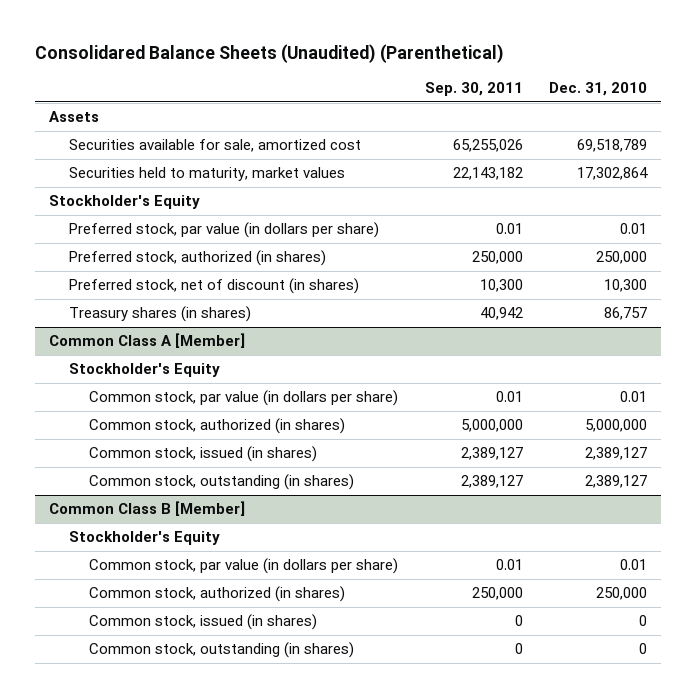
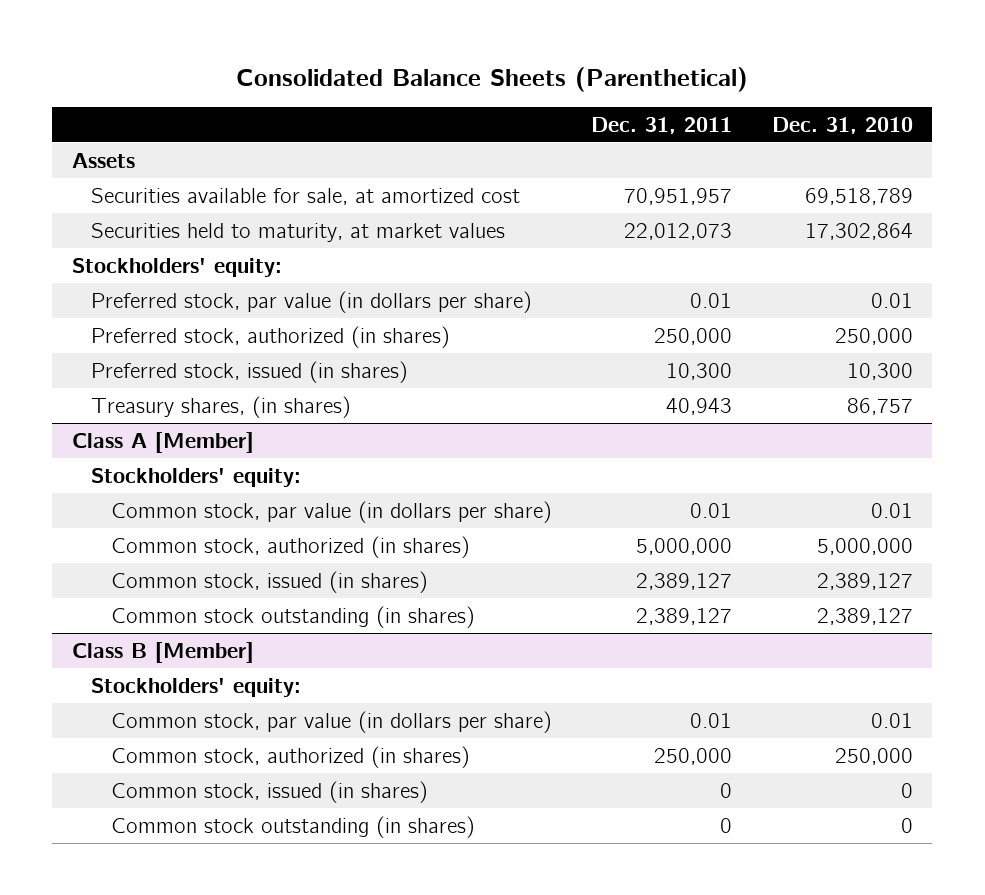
- Consolidared Balance Sheets (Unaudited) (Parenthetical)
+ Consolidated Balance Sheets (Parenthetical)
- | Sep. 30, 2011 | Dec. 31, 2010
+ | Dec. 31, 2011 | Dec. 31, 2010
- Securities available for sale, amortized cost | 65,255,026 | 69,518,789
- Securities held to maturity, market values | 22,143,182 | 17,302,864
- Stockholder's Equity
+ Securities available for sale, at amortized cost | 70,951,957 | 69,518,789
+ Securities held to maturity, at market values | 22,012,073 | 17,302,864
+ Stockholders' equity:
- Preferred stock, net of discount (in shares) | 10,300 | 10,300
- Treasury shares (in shares) | 40,942 | 86,757
- Common Class A [Member]
- Stockholder's Equity
+ Preferred stock, issued (in shares) | 10,300 | 10,300
+ Treasury shares, (in shares) | 40,943 | 86,757
+ Class A [Member]
+ Stockholders' equity:
- Common stock, outstanding (in shares) | 2,389,127 | 2,389,127
- Common Class B [Member]
- Stockholder's Equity
+ Common stock outstanding (in shares) | 2,389,127 | 2,389,127
+ Class B [Member]
+ Stockholders' equity:
- Common stock, outstanding (in shares) | 0 | 0
+ Common stock outstanding (in shares) | 0 | 0

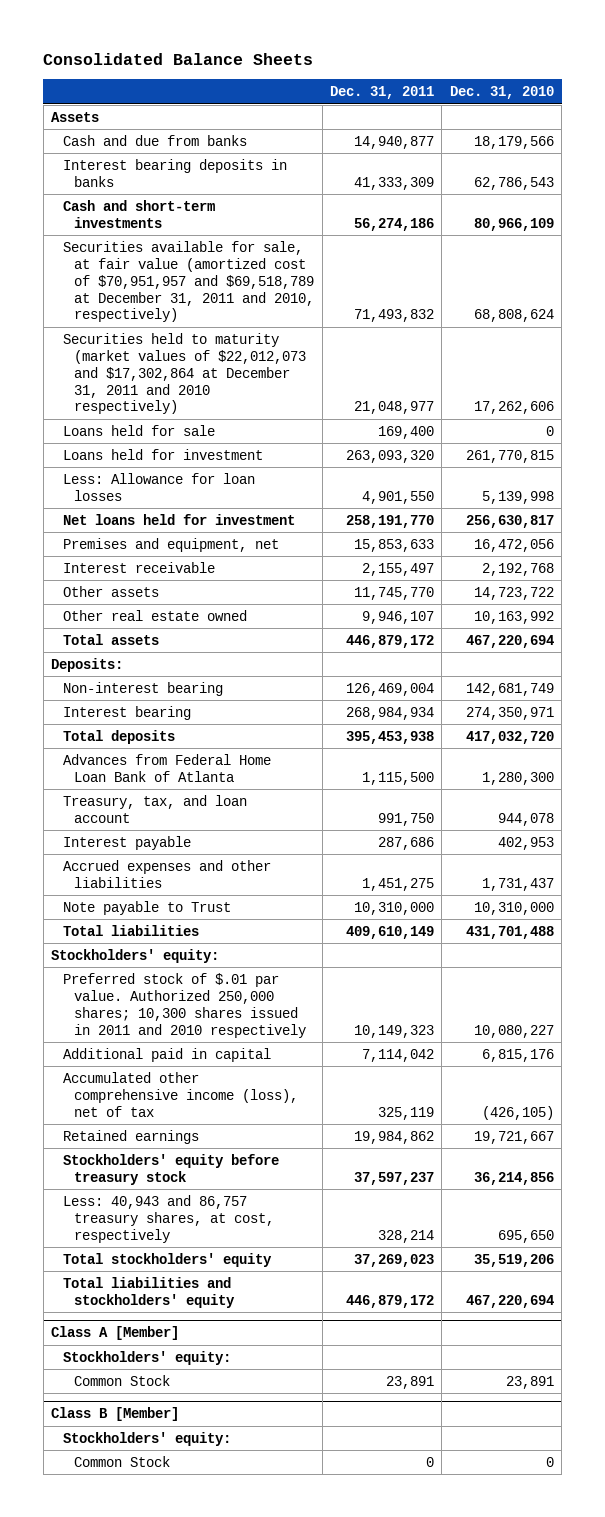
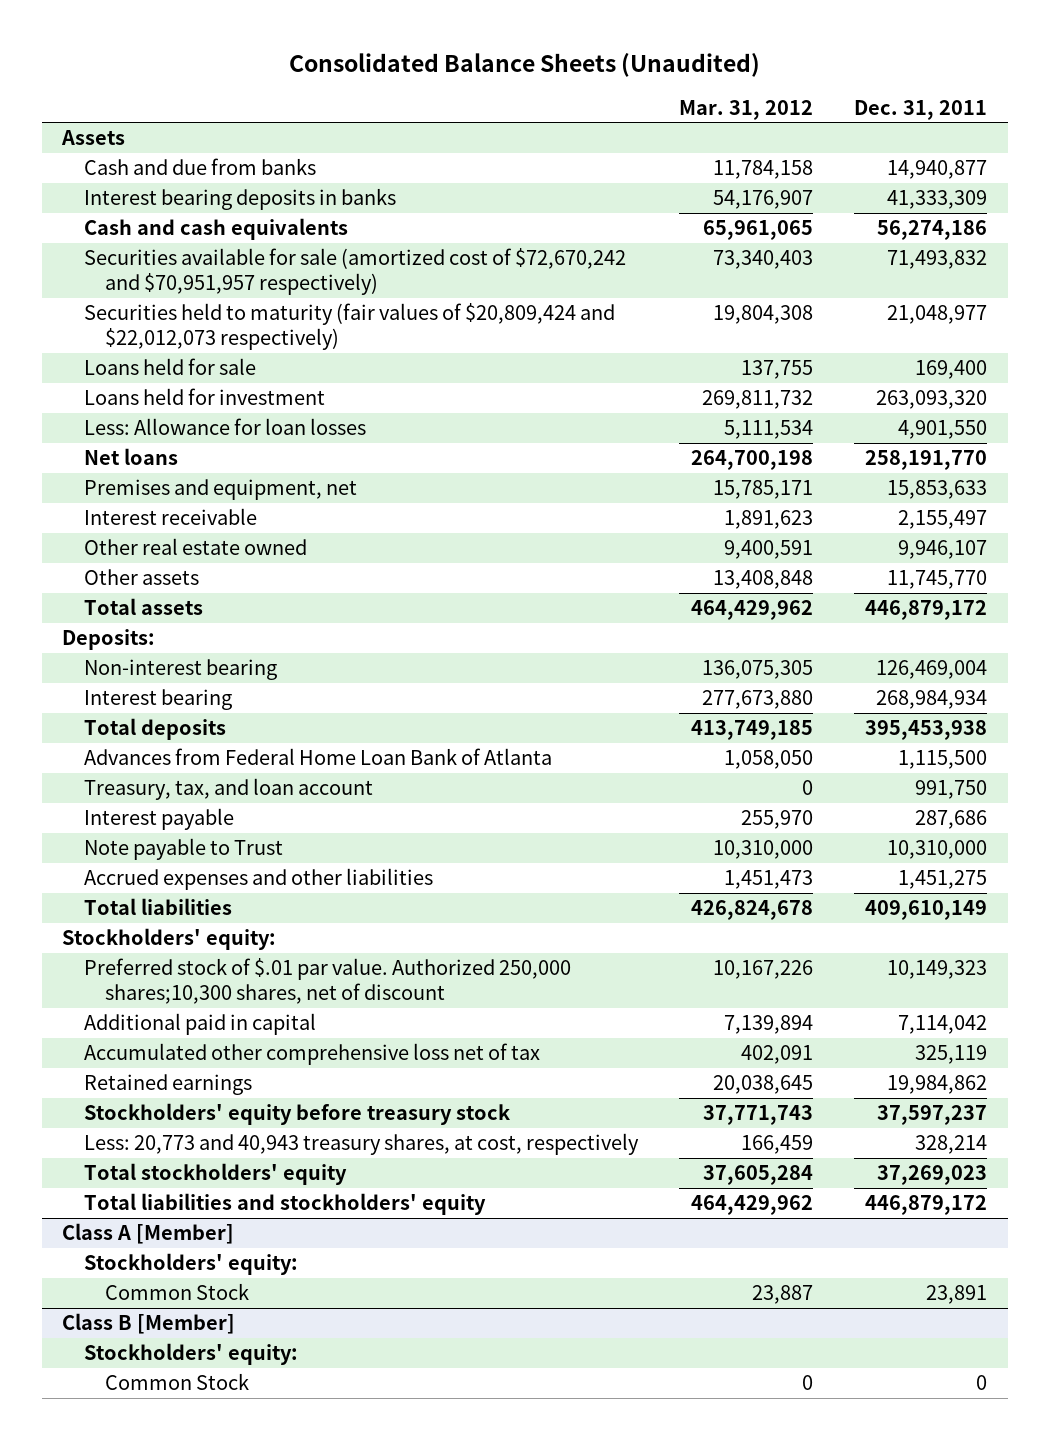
- Consolidated Balance Sheets
+ Consolidated Balance Sheets (Unaudited)
- | Dec. 31, 2011 | Dec. 31, 2010
+ | Mar. 31, 2012 | Dec. 31, 2011
- Cash and short-term investments | 56,274,186 | 80,966,109
- Securities available for sale, at fair value (amortized cost of $70,951,957 and $69,518,789 at December 31, 2011 and 2010, respectively) | 71,493,832 | 68,808,624
- Securities held to maturity (market values of $22,012,073 and $17,302,864 at December 31, 2011 and 2010 respectively) | 21,048,977 | 17,262,606
+ Cash and cash equivalents | 65,961,065 | 56,274,186
+ Securities available for sale (amortized cost of $72,670,242 and $70,951,957 respectively) | 73,340,403 | 71,493,832
+ Securities held to maturity (fair values of $20,809,424 and $22,012,073 respectively) | 19,804,308 | 21,048,977
- Net loans held for investment | 258,191,770 | 256,630,817
+ Net loans | 264,700,198 | 258,191,770
moved down: Other assets | 13,408,848 | 11,745,770
moved down: Accrued expenses and other liabilities | 1,451,473 | 1,451,275
- Preferred stock of $.01 par value. Authorized 250,000 shares; 10,300 shares issued in 2011 and 2010 respectively | 10,149,323 | 10,080,227
+ Preferred stock of $.01 par value. Authorized 250,000 shares;10,300 shares, net of discount | 10,167,226 | 10,149,323
- Accumulated other comprehensive income (loss), net of tax | 325,119 | (426,105)
+ Accumulated other comprehensive loss net of tax | 402,091 | 325,119
- Less: 40,943 and 86,757 treasury shares, at cost, respectively | 328,214 | 695,650
+ Less: 20,773 and 40,943 treasury shares, at cost, respectively | 166,459 | 328,214

